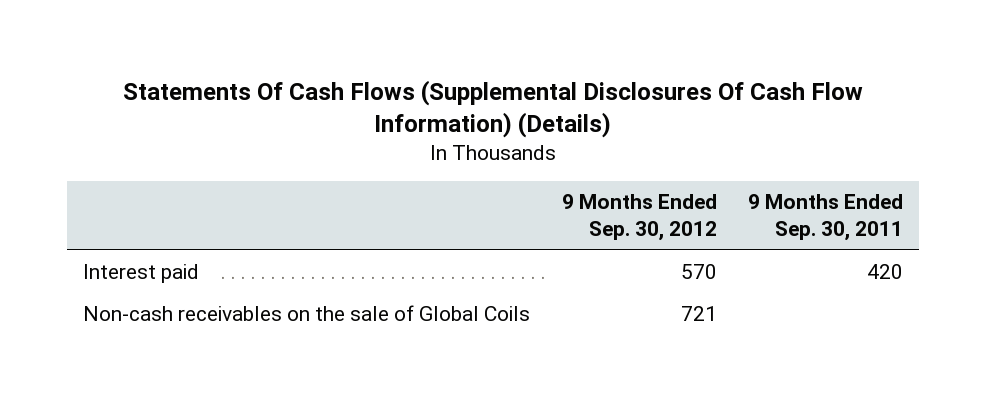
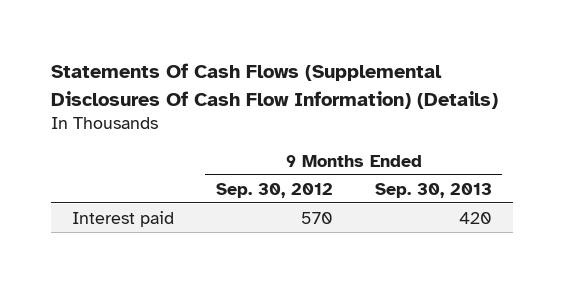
- | 9 Months Ended Sep. 30, 2012 | 9 Months Ended Sep. 30, 2011
+ | 9 Months Ended Sep. 30, 2012 | 9 Months Ended Sep. 30, 2013
- Non-cash receivables on the sale of Global Coils | 721 |

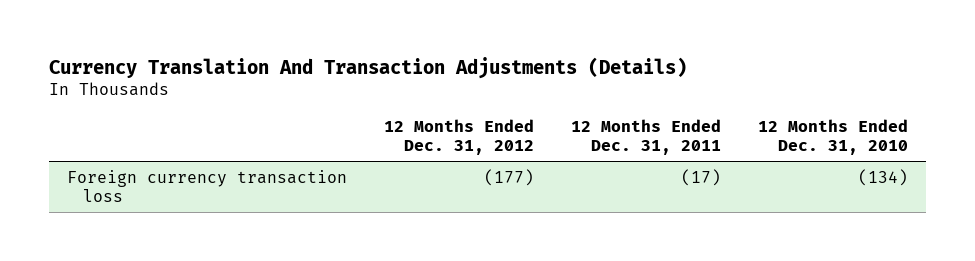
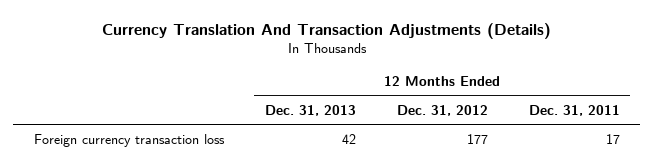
- | 12 Months Ended Dec. 31, 2012 | 12 Months Ended Dec. 31, 2011 | 12 Months Ended Dec. 31, 2010
+ | 12 Months Ended Dec. 31, 2013 | 12 Months Ended Dec. 31, 2012 | 12 Months Ended Dec. 31, 2011
- Foreign currency transaction loss | (177) | (17) | (134)
+ Foreign currency transaction loss | 42 | 177 | 17

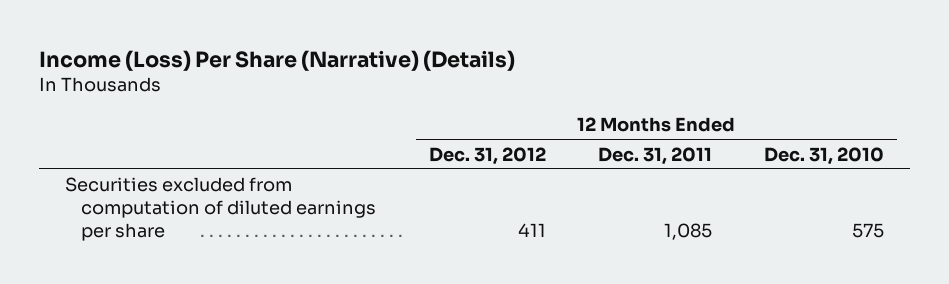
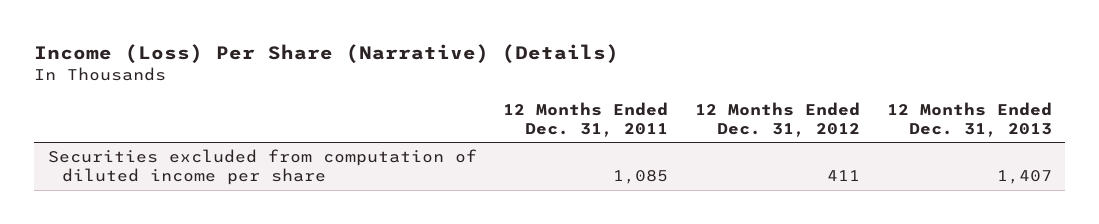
- | 12 Months Ended Dec. 31, 2012 | 12 Months Ended Dec. 31, 2011 | 12 Months Ended Dec. 31, 2010
+ | 12 Months Ended Dec. 31, 2011 | 12 Months Ended Dec. 31, 2012 | 12 Months Ended Dec. 31, 2013
- Securities excluded from computation of diluted earnings per share | 411 | 1,085 | 575
+ Securities excluded from computation of diluted income per share | 1,085 | 411 | 1,407

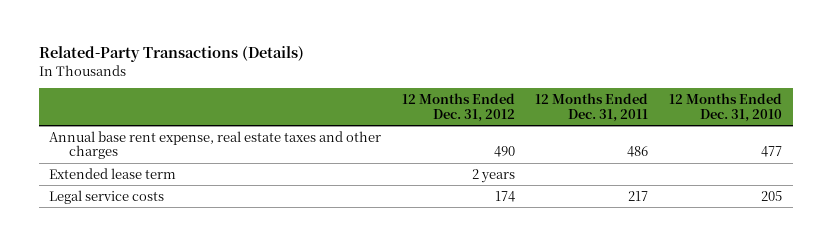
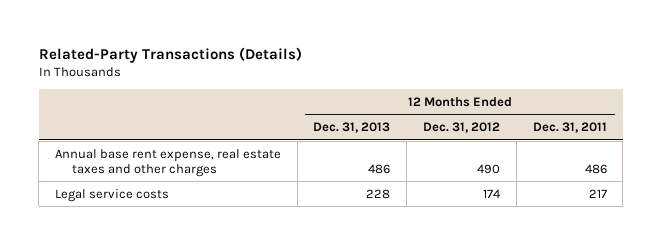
- | 12 Months Ended Dec. 31, 2012 | 12 Months Ended Dec. 31, 2011 | 12 Months Ended Dec. 31, 2010
+ | 12 Months Ended Dec. 31, 2013 | 12 Months Ended Dec. 31, 2012 | 12 Months Ended Dec. 31, 2011
- Extended lease term | 2 years | |

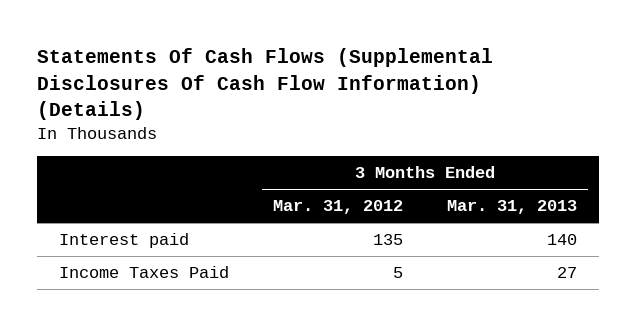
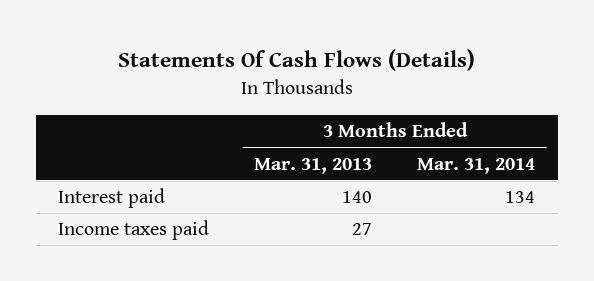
- Statements Of Cash Flows (Supplemental Disclosures Of Cash Flow Information) (Details)
+ Statements Of Cash Flows (Details)
- | 3 Months Ended Mar. 31, 2012 | 3 Months Ended Mar. 31, 2013
+ | 3 Months Ended Mar. 31, 2013 | 3 Months Ended Mar. 31, 2014
- Income Taxes Paid | 5 | 27
+ Income taxes paid | 27 |

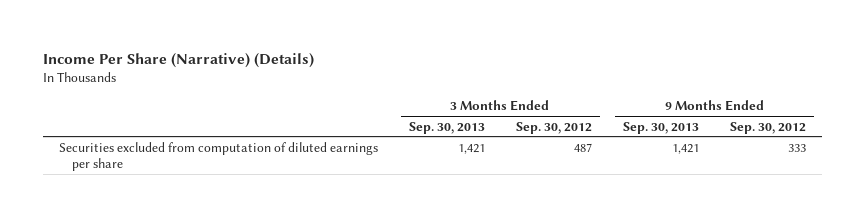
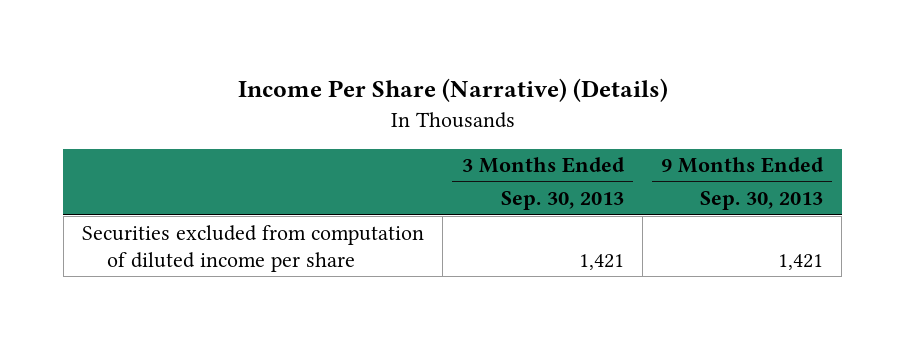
- | 3 Months Ended Sep. 30, 2013 | 3 Months Ended Sep. 30, 2012 | 9 Months Ended Sep. 30, 2013 | 9 Months Ended Sep. 30, 2012
+ | 3 Months Ended Sep. 30, 2013 | 9 Months Ended Sep. 30, 2013
- Securities excluded from computation of diluted earnings per share | 1,421 | 487 | 1,421 | 333
+ Securities excluded from computation of diluted income per share | 1,421 | 1,421

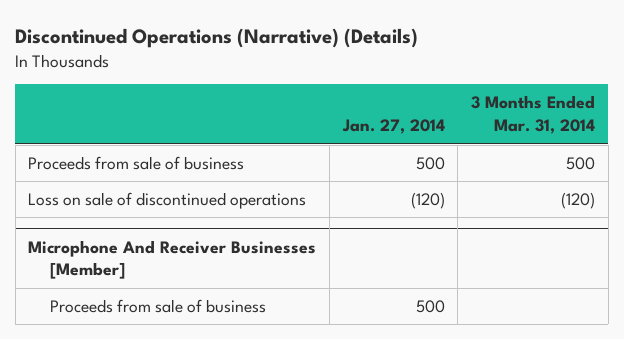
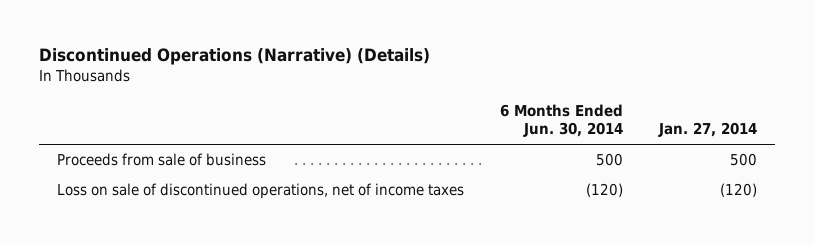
- | Jan. 27, 2014 | 3 Months Ended Mar. 31, 2014
+ | 6 Months Ended Jun. 30, 2014 | Jan. 27, 2014
- Loss on sale of discontinued operations | (120) | (120)
- Microphone And Receiver Businesses [Member]
- Proceeds from sale of business | 500 |
+ Loss on sale of discontinued operations, net of income taxes | (120) | (120)

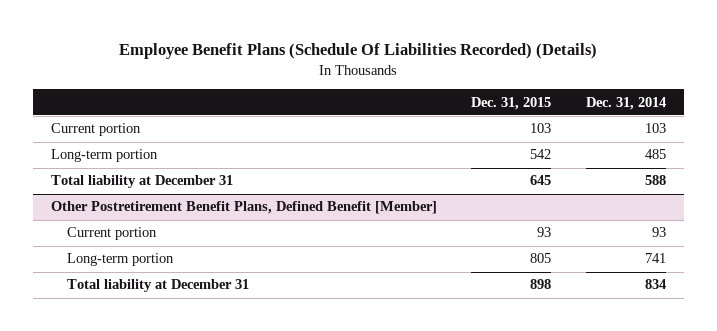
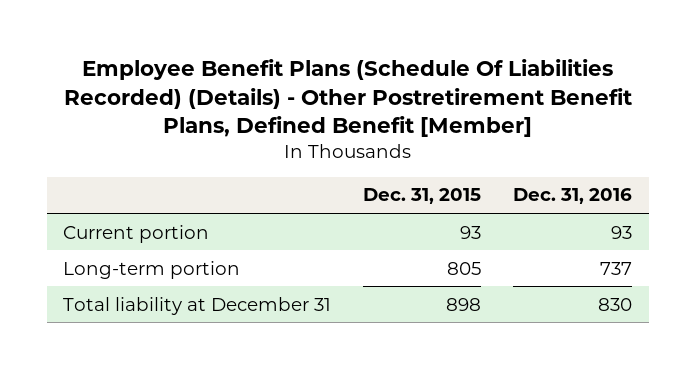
- Employee Benefit Plans (Schedule Of Liabilities Recorded) (Details)
+ Employee Benefit Plans (Schedule Of Liabilities Recorded) (Details) - Other Postretirement Benefit Plans, Defined Benefit [Member]
- | Dec. 31, 2015 | Dec. 31, 2014
+ | Dec. 31, 2015 | Dec. 31, 2016
- Current portion | 103 | 103
- Long-term portion | 542 | 485
- Total liability at December 31 | 645 | 588
- Other Postretirement Benefit Plans, Defined Benefit [Member]

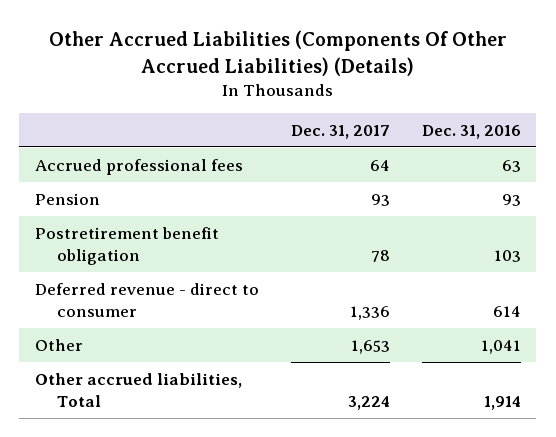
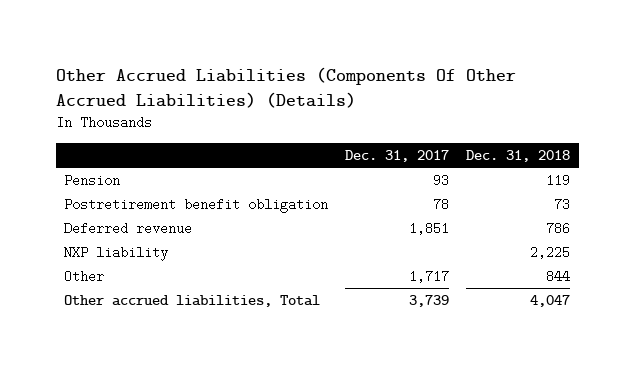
- | Dec. 31, 2017 | Dec. 31, 2016
+ | Dec. 31, 2017 | Dec. 31, 2018
- Accrued professional fees | 64 | 63
- Deferred revenue - direct to consumer | 1,336 | 614
- Other | 1,653 | 1,041
- Other accrued liabilities, Total | 3,224 | 1,914
+ Deferred revenue | 1,851 | 786
+ NXP liability | | 2,225
+ Other | 1,717 | 844
+ Other accrued liabilities, Total | 3,739 | 4,047

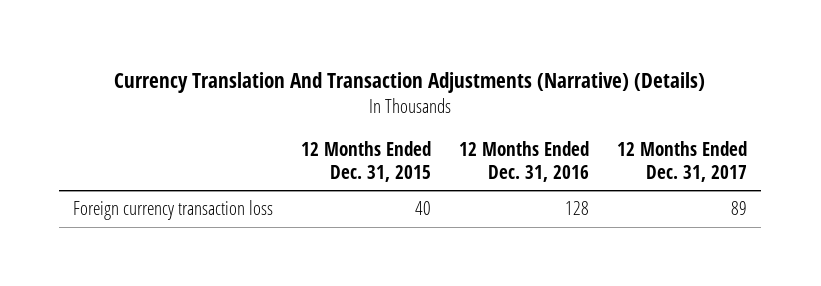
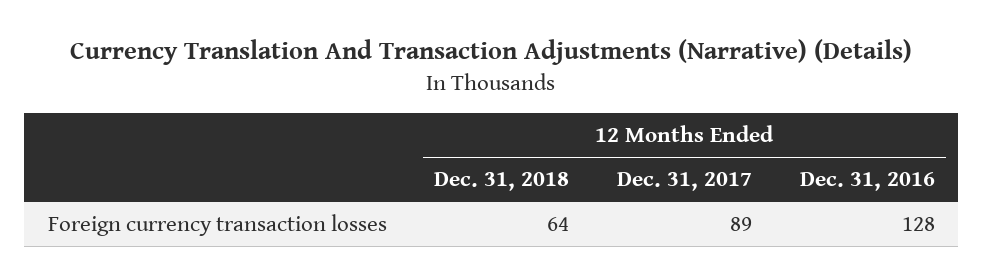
- | 12 Months Ended Dec. 31, 2015 | 12 Months Ended Dec. 31, 2016 | 12 Months Ended Dec. 31, 2017
+ | 12 Months Ended Dec. 31, 2018 | 12 Months Ended Dec. 31, 2017 | 12 Months Ended Dec. 31, 2016
- Foreign currency transaction loss | 40 | 128 | 89
+ Foreign currency transaction losses | 64 | 89 | 128

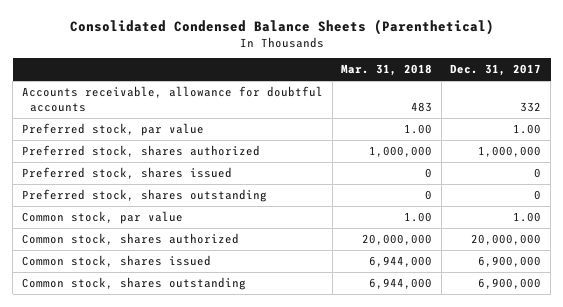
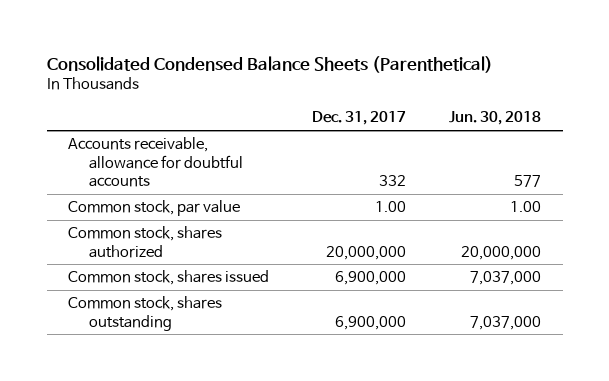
- | Mar. 31, 2018 | Dec. 31, 2017
+ | Dec. 31, 2017 | Jun. 30, 2018
- Preferred stock, par value | 1.00 | 1.00
- Preferred stock, shares authorized | 1,000,000 | 1,000,000
- Preferred stock, shares issued | 0 | 0
- Preferred stock, shares outstanding | 0 | 0

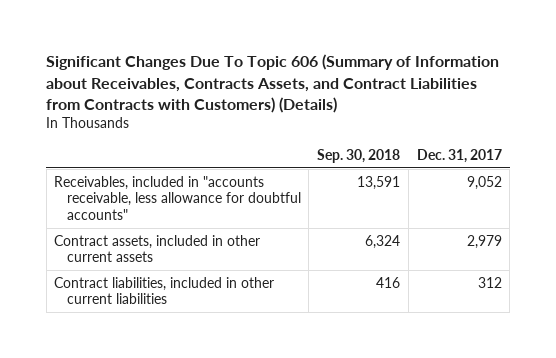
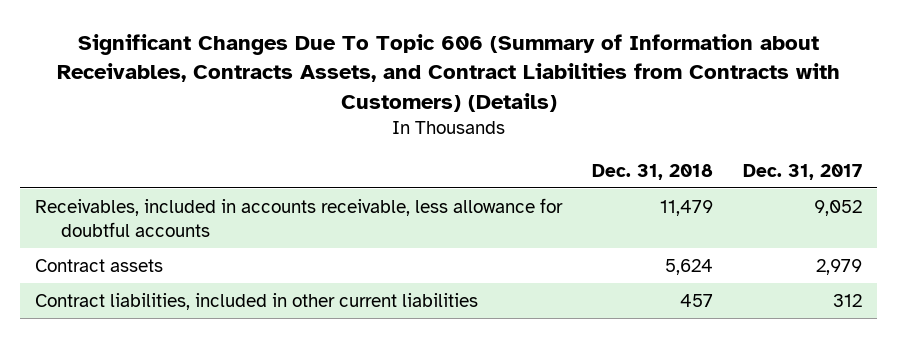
- | Sep. 30, 2018 | Dec. 31, 2017
+ | Dec. 31, 2018 | Dec. 31, 2017
- Receivables, included in "accounts receivable, less allowance for doubtful accounts" | 13,591 | 9,052
- Contract assets, included in other current assets | 6,324 | 2,979
+ Receivables, included in accounts receivable, less allowance for doubtful accounts | 11,479 | 9,052
+ Contract assets | 5,624 | 2,979

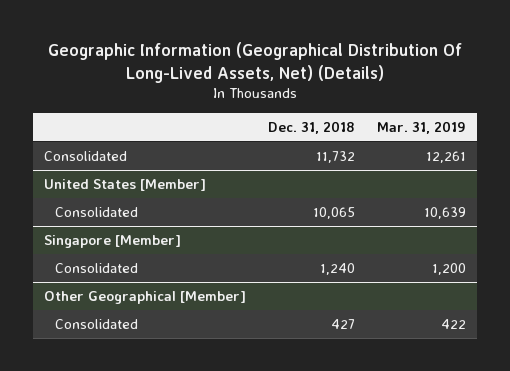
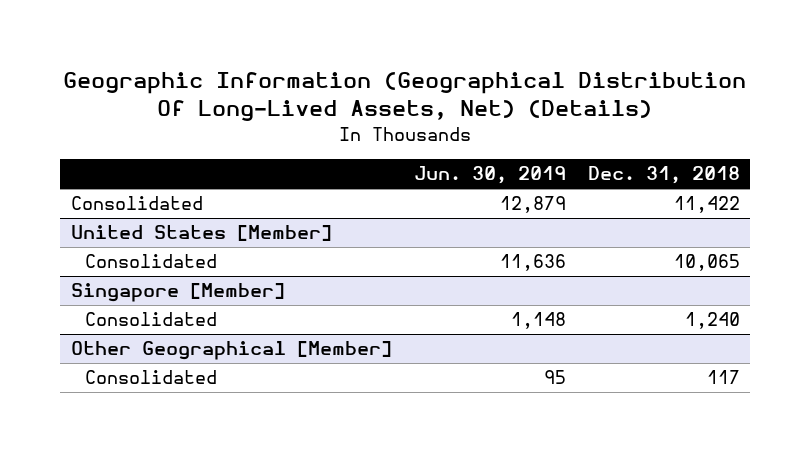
- | Dec. 31, 2018 | Mar. 31, 2019
+ | Jun. 30, 2019 | Dec. 31, 2018
- Consolidated | 11,732 | 12,261
+ Consolidated | 12,879 | 11,422
@ Other Geographical [Member]
- Consolidated | 427 | 422
+ Consolidated | 95 | 117

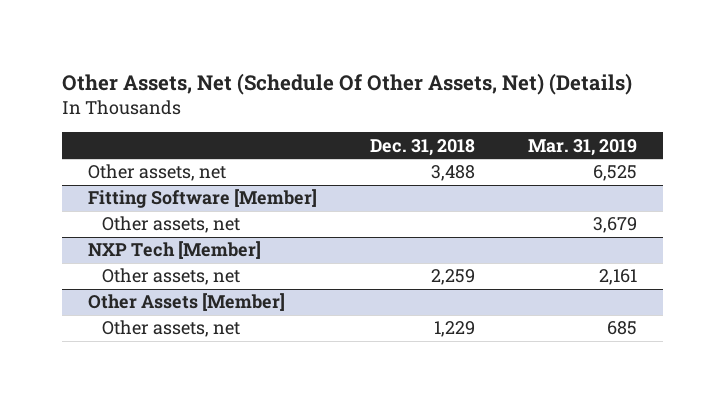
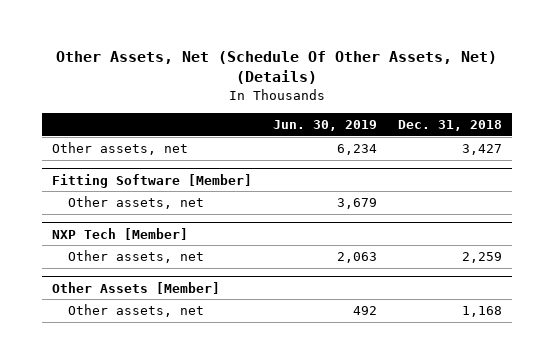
- | Dec. 31, 2018 | Mar. 31, 2019
+ | Jun. 30, 2019 | Dec. 31, 2018
- Other assets, net | 3,488 | 6,525
+ Other assets, net | 6,234 | 3,427
@ Other Assets [Member]
- Other assets, net | 1,229 | 685
+ Other assets, net | 492 | 1,168

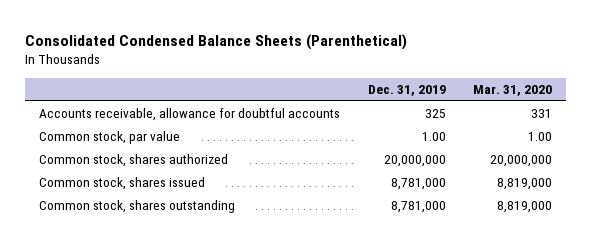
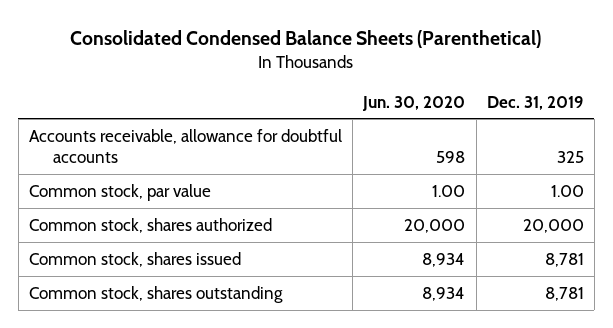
- | Dec. 31, 2019 | Mar. 31, 2020
+ | Jun. 30, 2020 | Dec. 31, 2019
- Common stock, shares authorized | 20,000,000 | 20,000,000
- Common stock, shares issued | 8,781,000 | 8,819,000
- Common stock, shares outstanding | 8,781,000 | 8,819,000
+ Common stock, shares authorized | 20,000 | 20,000
+ Common stock, shares issued | 8,934 | 8,781
+ Common stock, shares outstanding | 8,934 | 8,781

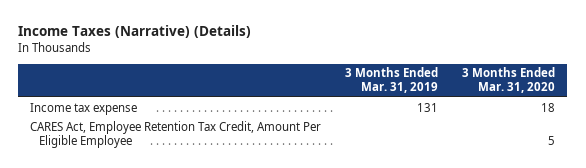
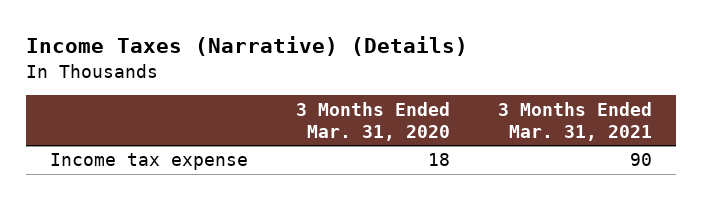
- | 3 Months Ended Mar. 31, 2019 | 3 Months Ended Mar. 31, 2020
+ | 3 Months Ended Mar. 31, 2020 | 3 Months Ended Mar. 31, 2021
- CARES Act, Employee Retention Tax Credit, Amount Per Eligible Employee | | 5

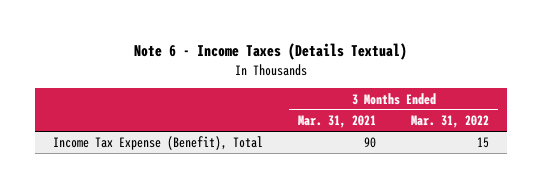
- Income Taxes (Narrative) (Details)
+ Note 6 - Income Taxes (Details Textual)
- | 3 Months Ended Mar. 31, 2020 | 3 Months Ended Mar. 31, 2021
+ | 3 Months Ended Mar. 31, 2021 | 3 Months Ended Mar. 31, 2022
- Income tax expense | 18 | 90
+ Income Tax Expense (Benefit), Total | 90 | 15

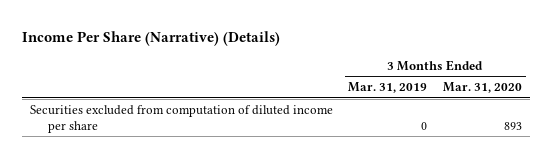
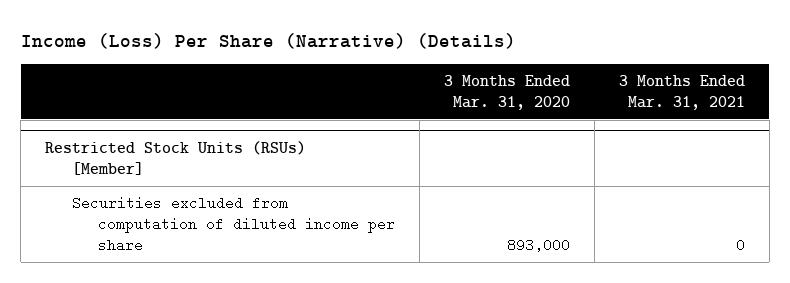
- Income Per Share (Narrative) (Details)
+ Income (Loss) Per Share (Narrative) (Details)
- | 3 Months Ended Mar. 31, 2019 | 3 Months Ended Mar. 31, 2020
+ | 3 Months Ended Mar. 31, 2020 | 3 Months Ended Mar. 31, 2021
- Securities excluded from computation of diluted income per share | 0 | 893
+ Restricted Stock Units (RSUs) [Member]
+ Securities excluded from computation of diluted income per share | 893,000 | 0

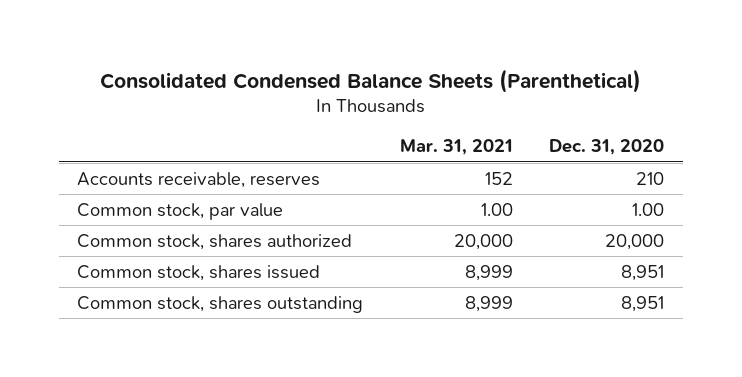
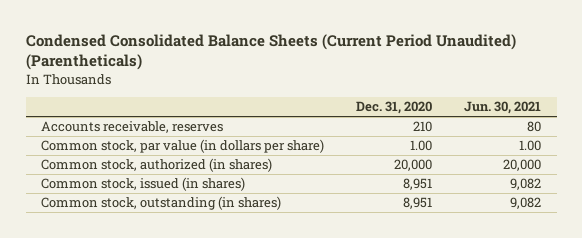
- Consolidated Condensed Balance Sheets (Parenthetical)
+ Condensed Consolidated Balance Sheets (Current Period Unaudited) (Parentheticals)
- | Mar. 31, 2021 | Dec. 31, 2020
+ | Dec. 31, 2020 | Jun. 30, 2021
- Common stock, par value | 1.00 | 1.00
- Common stock, shares authorized | 20,000 | 20,000
- Common stock, shares issued | 8,999 | 8,951
- Common stock, shares outstanding | 8,999 | 8,951
+ Common stock, par value (in dollars per share) | 1.00 | 1.00
+ Common stock, authorized (in shares) | 20,000 | 20,000
+ Common stock, issued (in shares) | 8,951 | 9,082
+ Common stock, outstanding (in shares) | 8,951 | 9,082

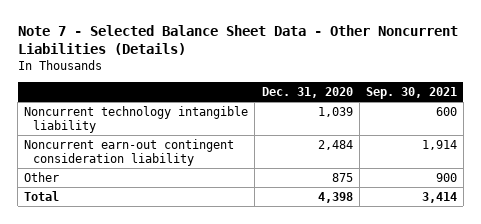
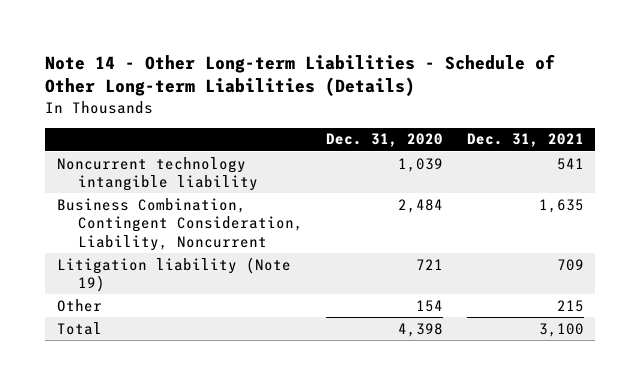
- Note 7 - Selected Balance Sheet Data - Other Noncurrent Liabilities (Details)
+ Note 14 - Other Long-term Liabilities - Schedule of Other Long-term Liabilities (Details)
- | Dec. 31, 2020 | Sep. 30, 2021
+ | Dec. 31, 2020 | Dec. 31, 2021
- Noncurrent earn-out contingent consideration liability | 2,484 | 1,914
- Other | 875 | 900
+ Business Combination, Contingent Consideration, Liability, Noncurrent | 2,484 | 1,635
+ Litigation liability (Note 19) | 721 | 709
+ Other | 154 | 215

